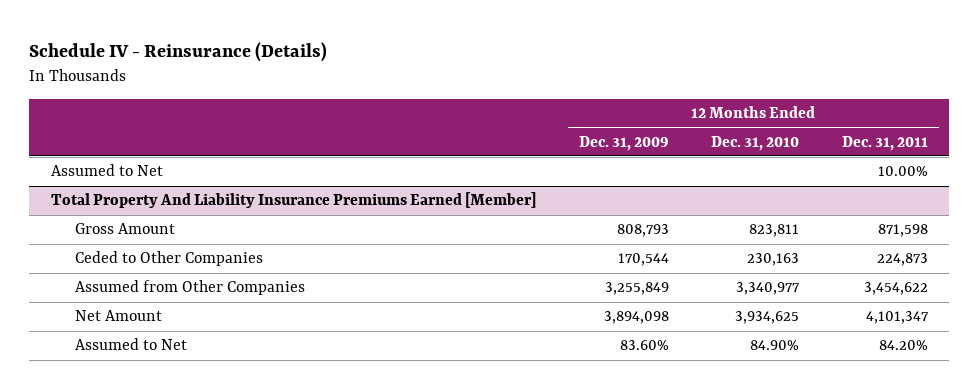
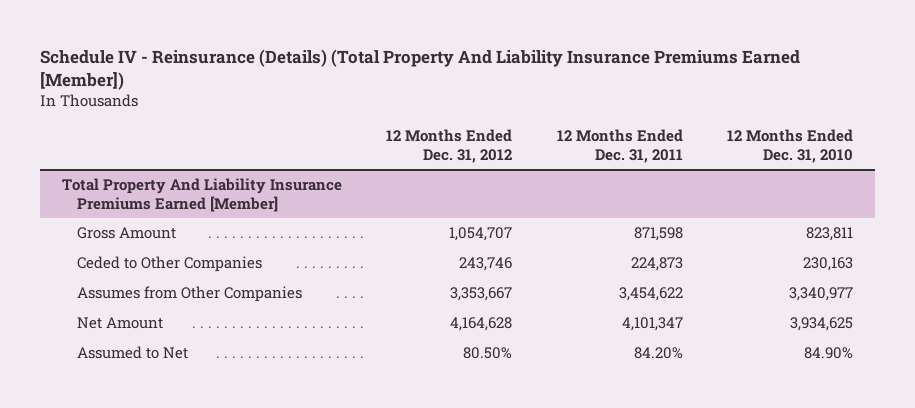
- Schedule IV - Reinsurance (Details)
+ Schedule IV - Reinsurance (Details) (Total Property And Liability Insurance Premiums Earned [Member])
- | 12 Months Ended Dec. 31, 2009 | 12 Months Ended Dec. 31, 2010 | 12 Months Ended Dec. 31, 2011
+ | 12 Months Ended Dec. 31, 2012 | 12 Months Ended Dec. 31, 2011 | 12 Months Ended Dec. 31, 2010
- Assumed to Net | | | 10.00%
@ Total Property And Liability Insurance Premiums Earned [Member]
- Assumed from Other Companies | 3,255,849 | 3,340,977 | 3,454,622
+ Assumes from Other Companies | 3,353,667 | 3,454,622 | 3,340,977

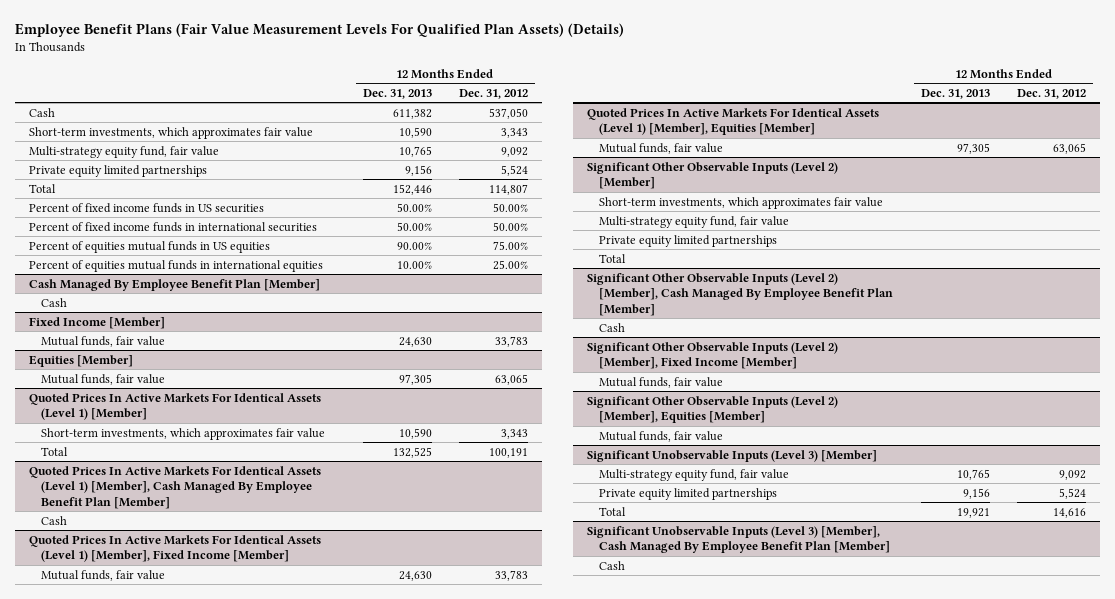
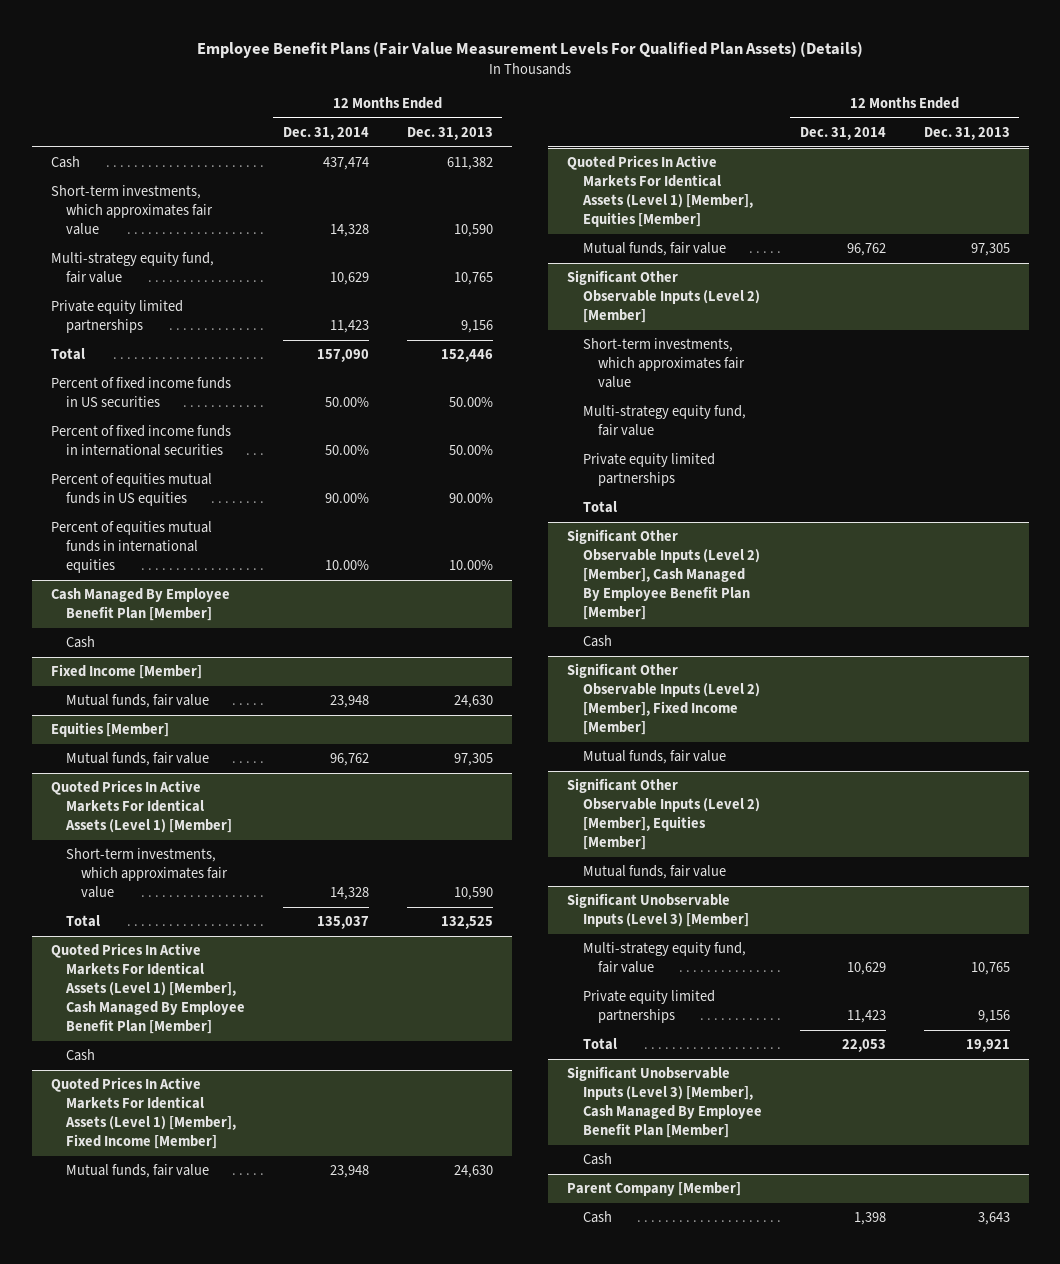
- | 12 Months Ended Dec. 31, 2013 | 12 Months Ended Dec. 31, 2012
+ | 12 Months Ended Dec. 31, 2014 | 12 Months Ended Dec. 31, 2013
+ Parent Company [Member]
+ Cash | 1,398 | 3,643

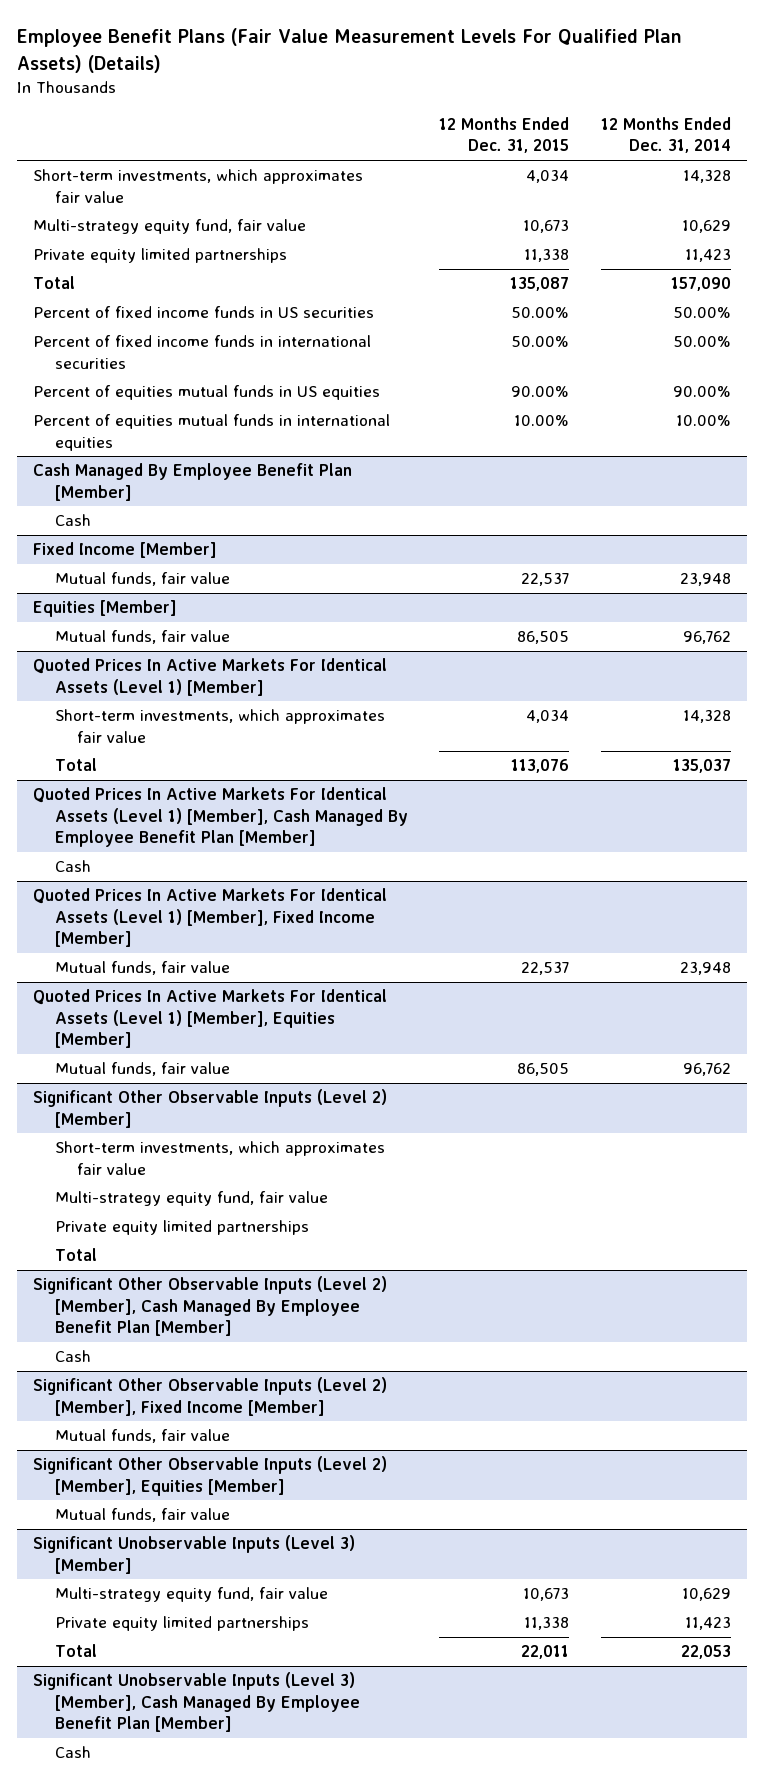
- | 12 Months Ended Dec. 31, 2014 | 12 Months Ended Dec. 31, 2013
+ | 12 Months Ended Dec. 31, 2015 | 12 Months Ended Dec. 31, 2014
- Cash | 437,474 | 611,382
- Parent Company [Member]
- Cash | 1,398 | 3,643

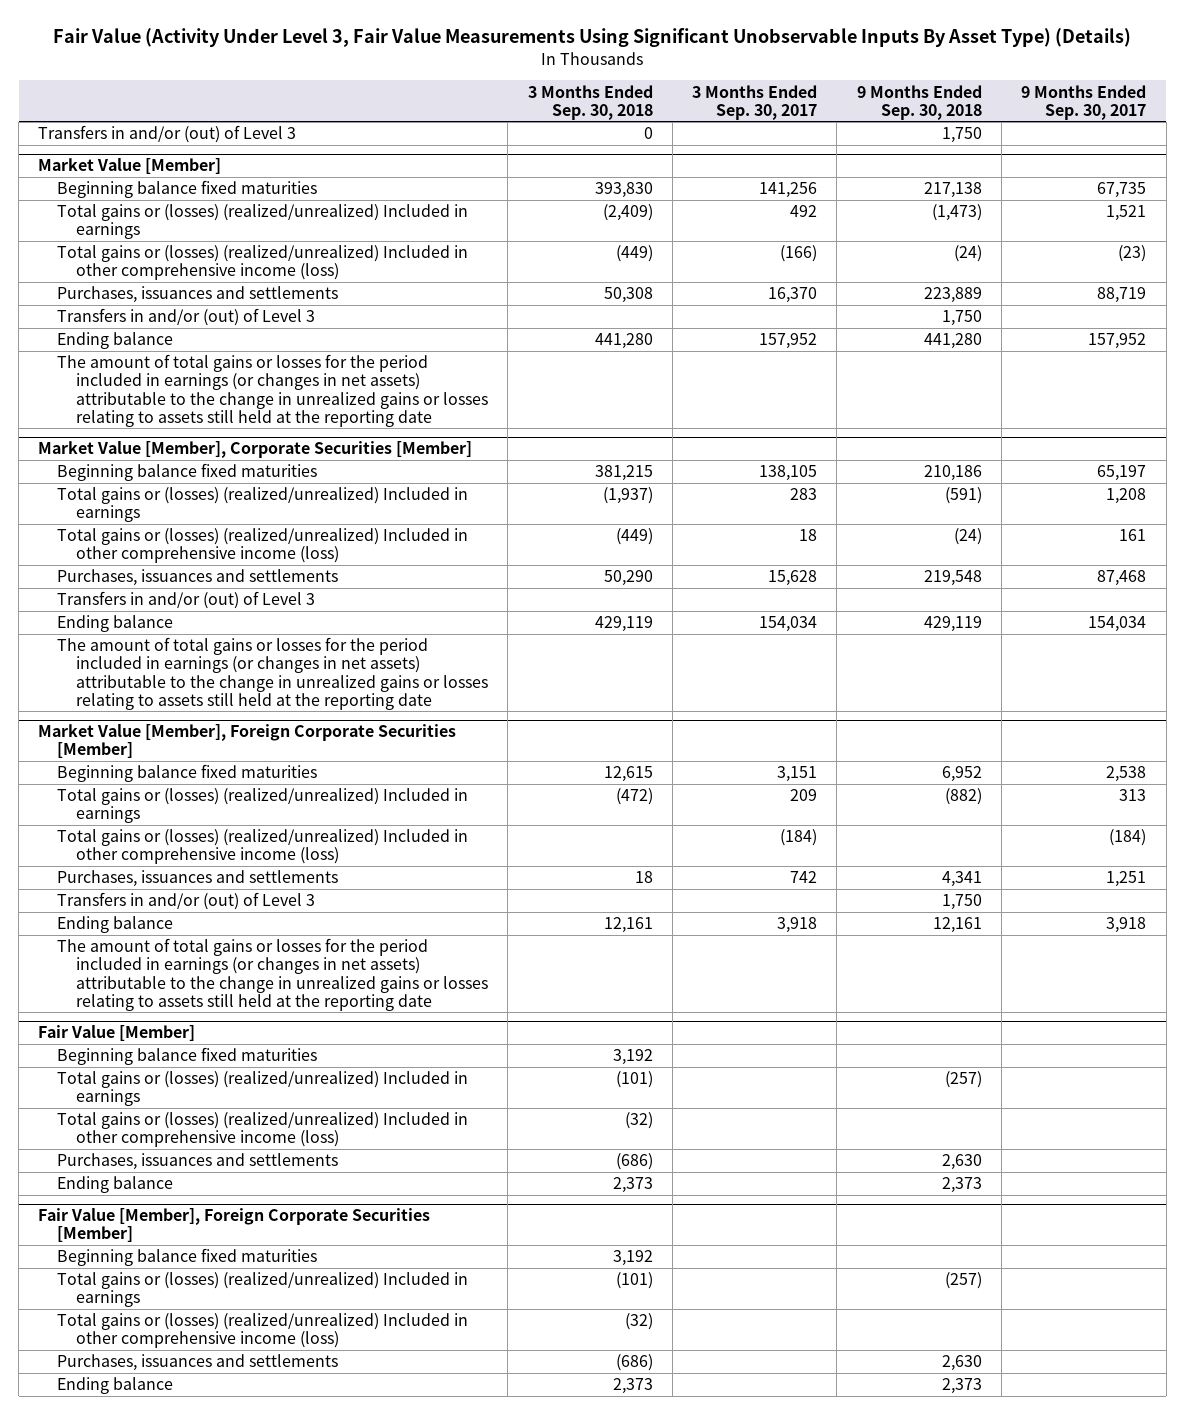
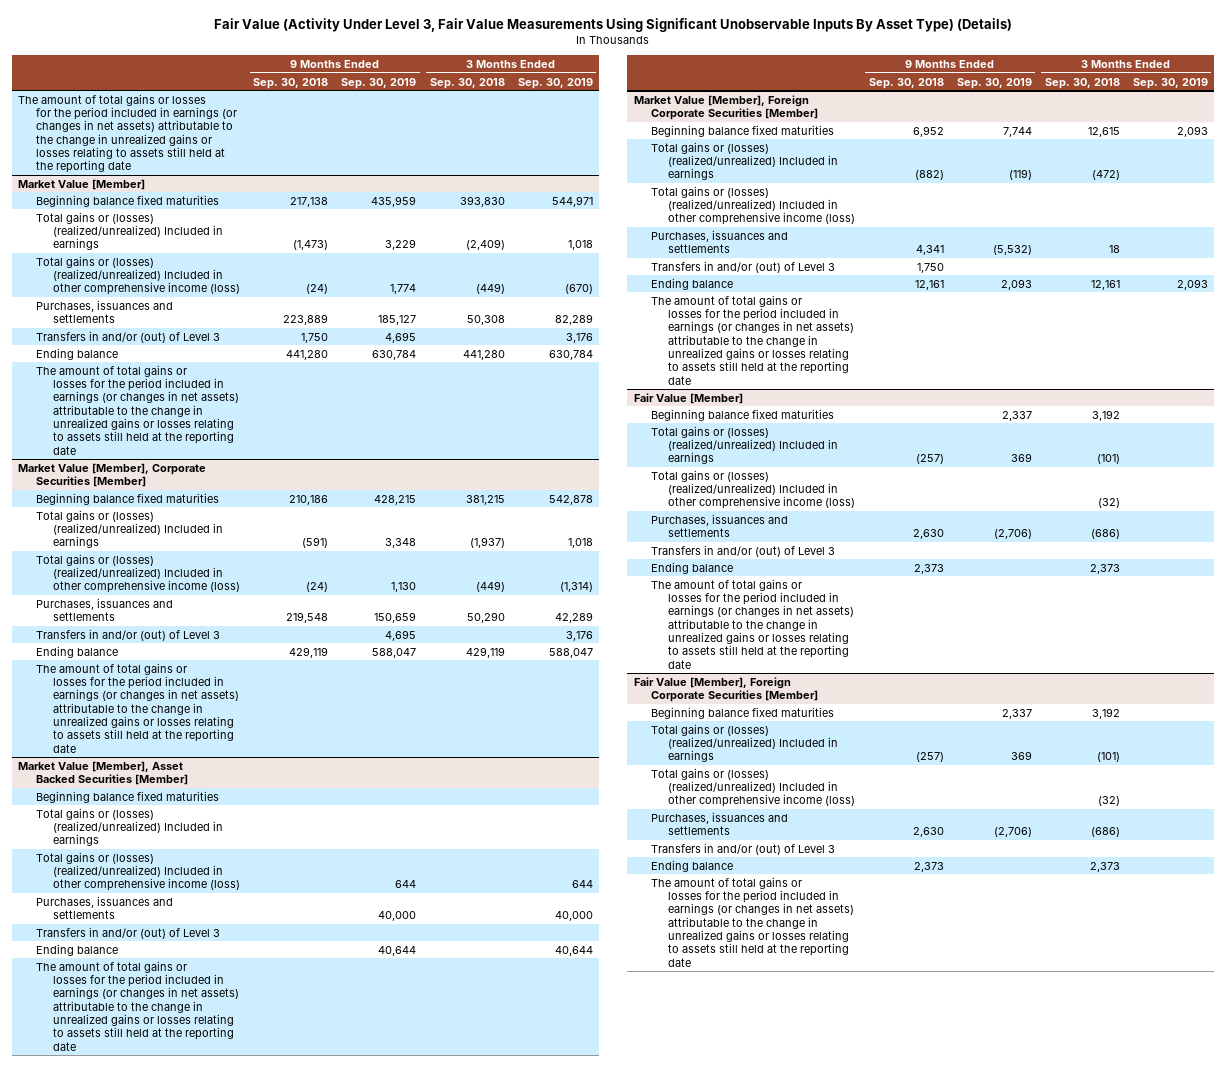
- | 3 Months Ended Sep. 30, 2018 | 3 Months Ended Sep. 30, 2017 | 9 Months Ended Sep. 30, 2018 | 9 Months Ended Sep. 30, 2017
+ | 9 Months Ended Sep. 30, 2018 | 9 Months Ended Sep. 30, 2019 | 3 Months Ended Sep. 30, 2018 | 3 Months Ended Sep. 30, 2019
- Transfers in and/or (out) of Level 3 | 0 | | 1,750 |
+ The amount of total gains or losses for the period included in earnings (or changes in net assets) attributable to the change in unrealized gains or losses relating to assets still held at the reporting date
+ Market Value [Member], Asset Backed Securities [Member]
+ Beginning balance fixed maturities
+ Total gains or (losses) (realized/unrealized) Included in earnings
+ Total gains or (losses) (realized/unrealized) Included in other comprehensive income (loss) | | 644 | | 644
+ Purchases, issuances and settlements | | 40,000 | | 40,000
+ Transfers in and/or (out) of Level 3
+ Ending balance | | 40,644 | | 40,644
+ The amount of total gains or losses for the period included in earnings (or changes in net assets) attributable to the change in unrealized gains or losses relating to assets still held at the reporting date
@ Fair Value [Member]
+ Transfers in and/or (out) of Level 3
+ The amount of total gains or losses for the period included in earnings (or changes in net assets) attributable to the change in unrealized gains or losses relating to assets still held at the reporting date
@ Fair Value [Member], Foreign Corporate Securities [Member]
+ Transfers in and/or (out) of Level 3
+ The amount of total gains or losses for the period included in earnings (or changes in net assets) attributable to the change in unrealized gains or losses relating to assets still held at the reporting date

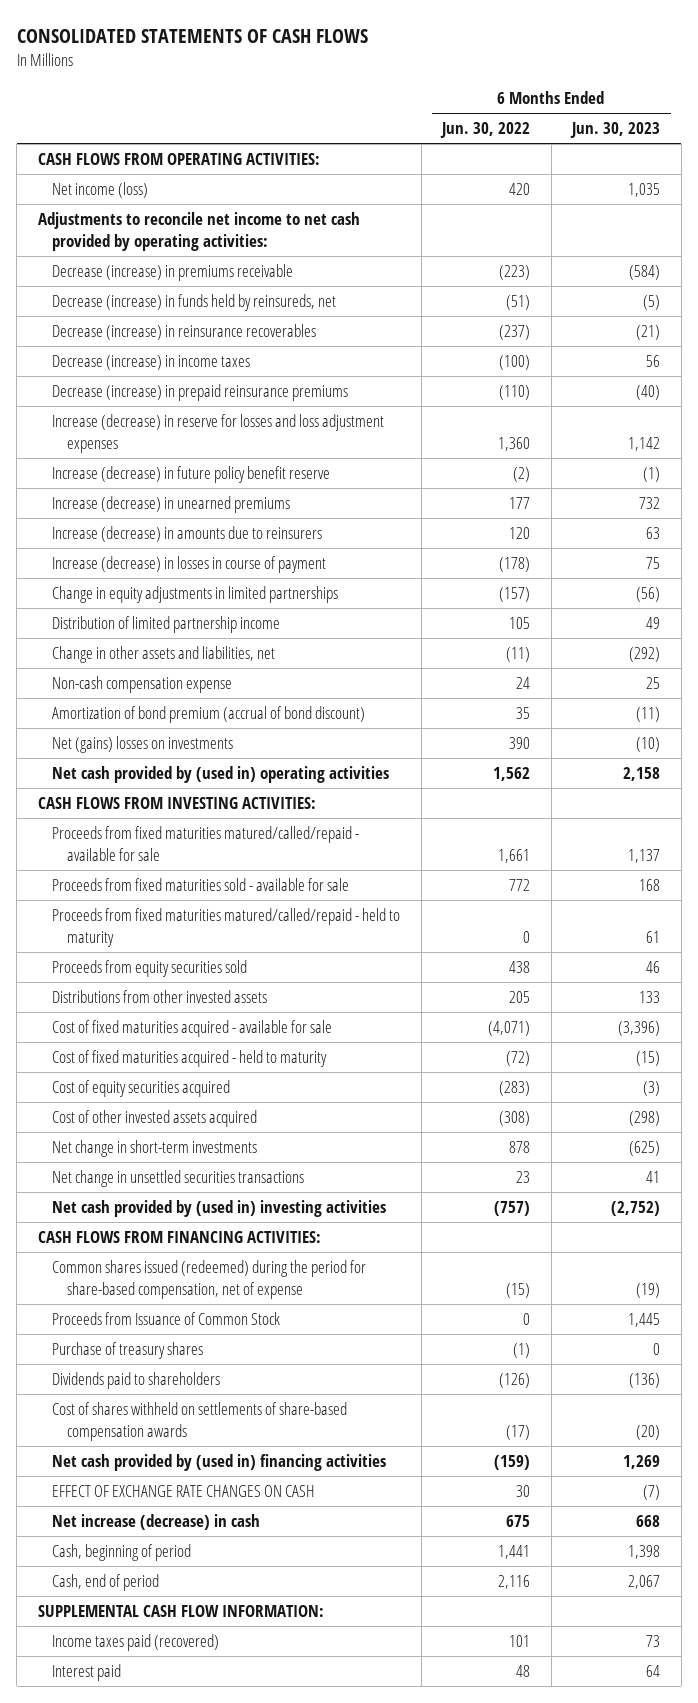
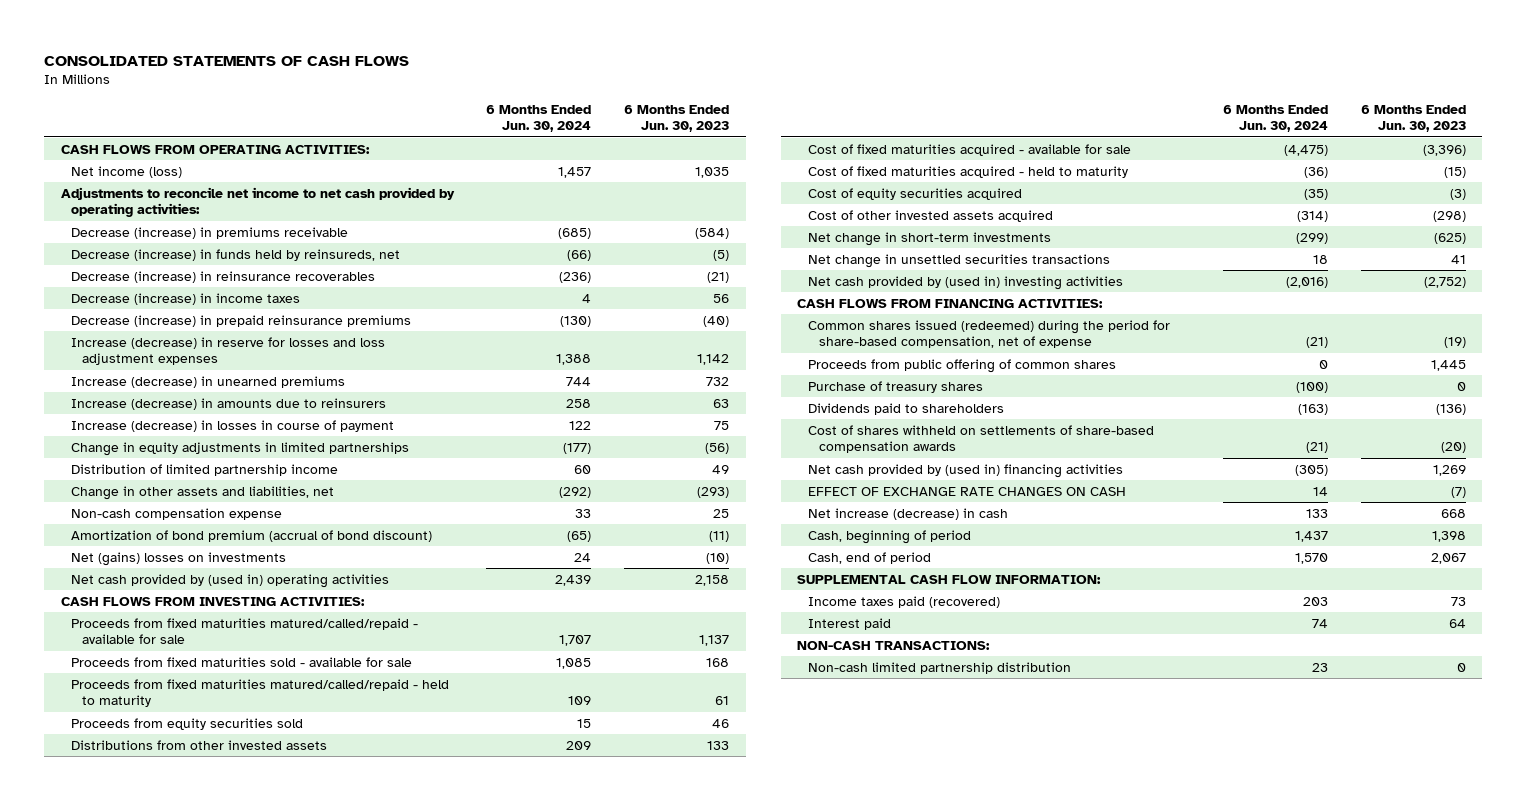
- | 6 Months Ended Jun. 30, 2022 | 6 Months Ended Jun. 30, 2023
+ | 6 Months Ended Jun. 30, 2024 | 6 Months Ended Jun. 30, 2023
- Increase (decrease) in future policy benefit reserve | (2) | (1)
- Change in other assets and liabilities, net | (11) | (292)
+ Change in other assets and liabilities, net | (292) | (293)
- Proceeds from Issuance of Common Stock | 0 | 1,445
+ Proceeds from public offering of common shares | 0 | 1,445
+ NON-CASH TRANSACTIONS:
+ Non-cash limited partnership distribution | 23 | 0

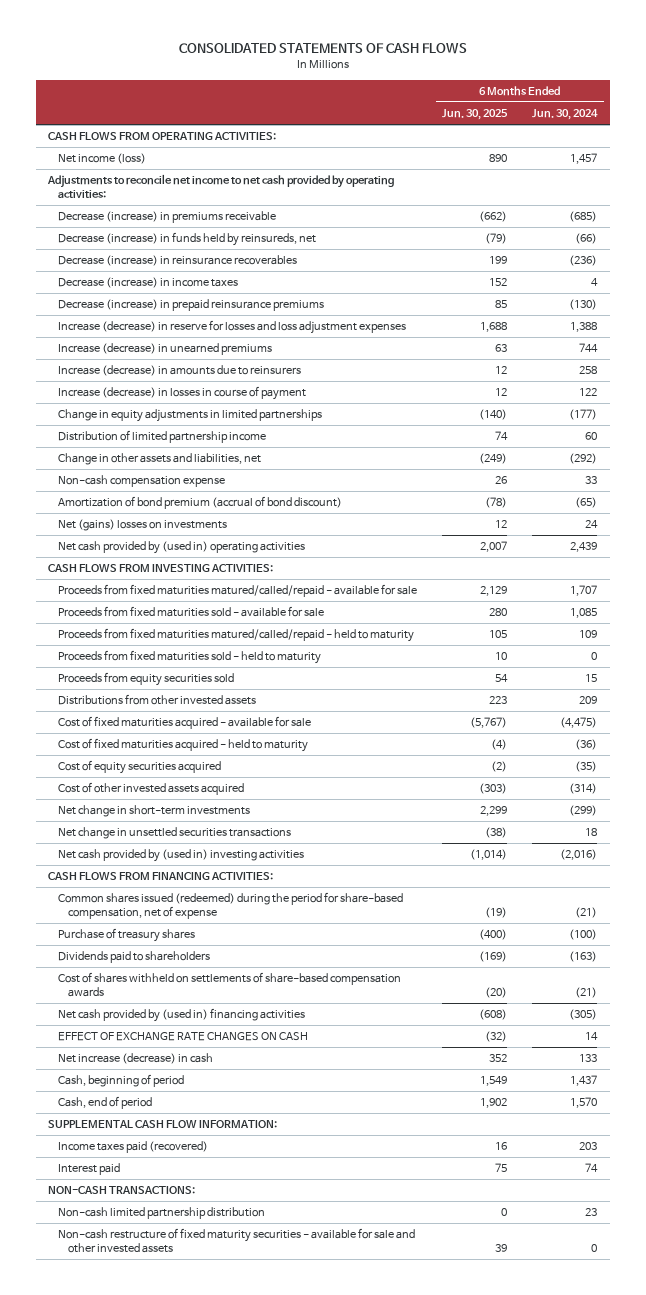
- | 6 Months Ended Jun. 30, 2024 | 6 Months Ended Jun. 30, 2023
+ | 6 Months Ended Jun. 30, 2025 | 6 Months Ended Jun. 30, 2024
+ Proceeds from fixed maturities sold - held to maturity | 10 | 0
- Proceeds from public offering of common shares | 0 | 1,445
+ Non-cash restructure of fixed maturity securities - available for sale and other invested assets | 39 | 0

